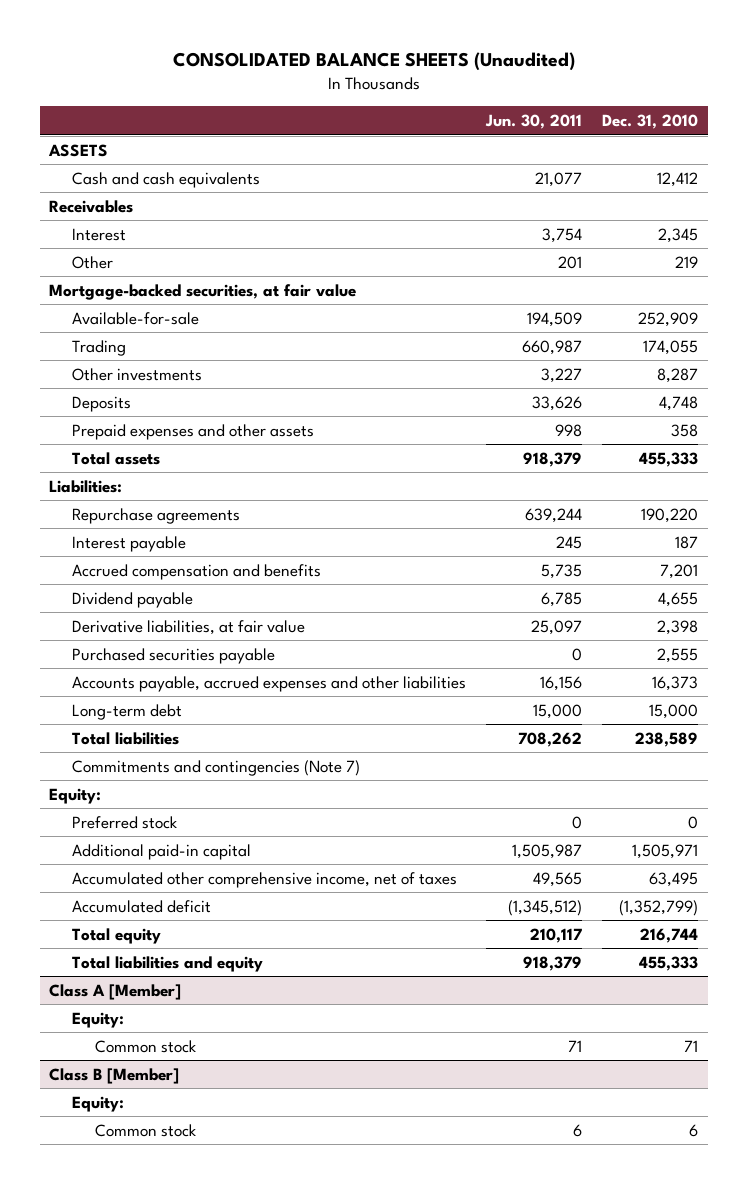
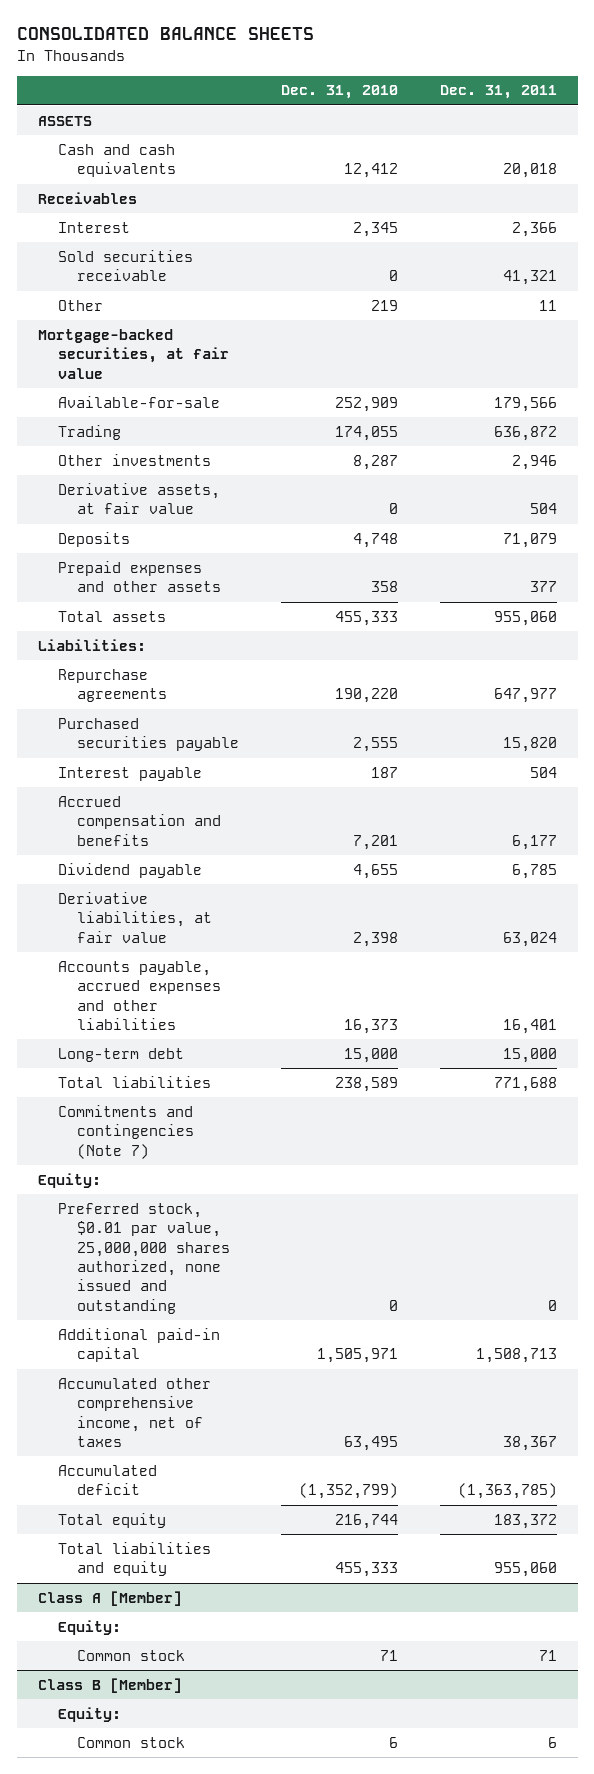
- CONSOLIDATED BALANCE SHEETS (Unaudited)
+ CONSOLIDATED BALANCE SHEETS
- | Jun. 30, 2011 | Dec. 31, 2010
+ | Dec. 31, 2010 | Dec. 31, 2011
+ Sold securities receivable | 0 | 41,321
+ Derivative assets, at fair value | 0 | 504
moved up: Purchased securities payable | 2,555 | 15,820
- Preferred stock | 0 | 0
+ Preferred stock, $0.01 par value, 25,000,000 shares authorized, none issued and outstanding | 0 | 0

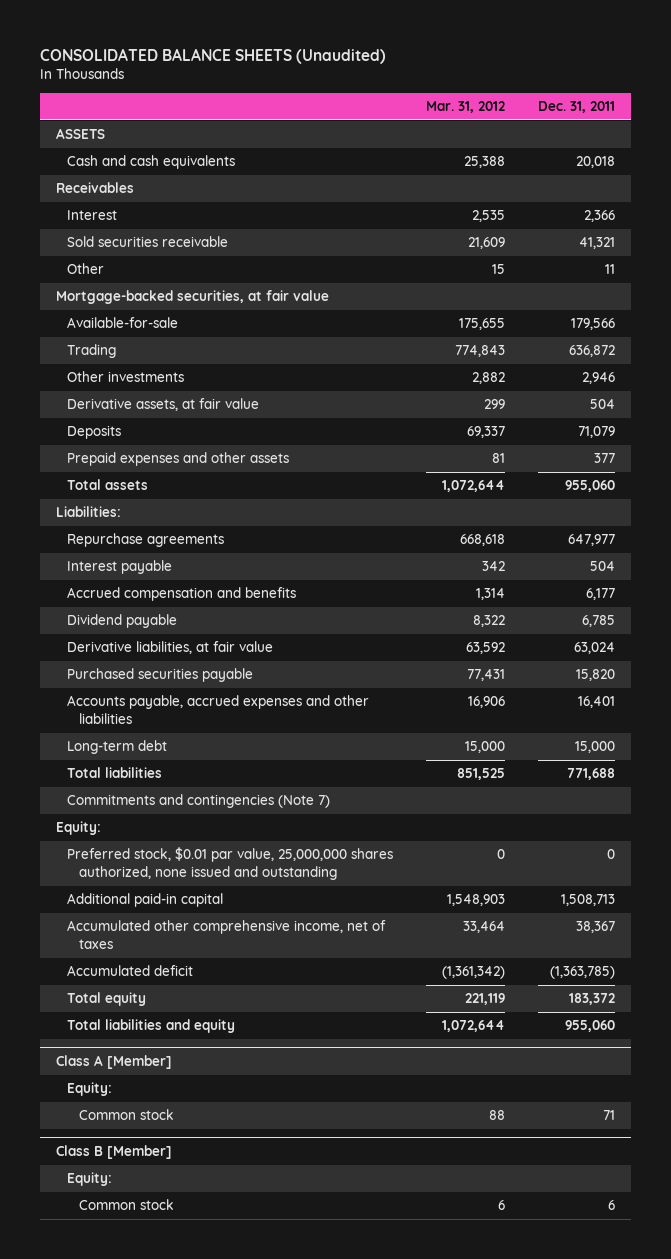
- CONSOLIDATED BALANCE SHEETS
+ CONSOLIDATED BALANCE SHEETS (Unaudited)
- | Dec. 31, 2010 | Dec. 31, 2011
+ | Mar. 31, 2012 | Dec. 31, 2011
moved down: Purchased securities payable | 77,431 | 15,820

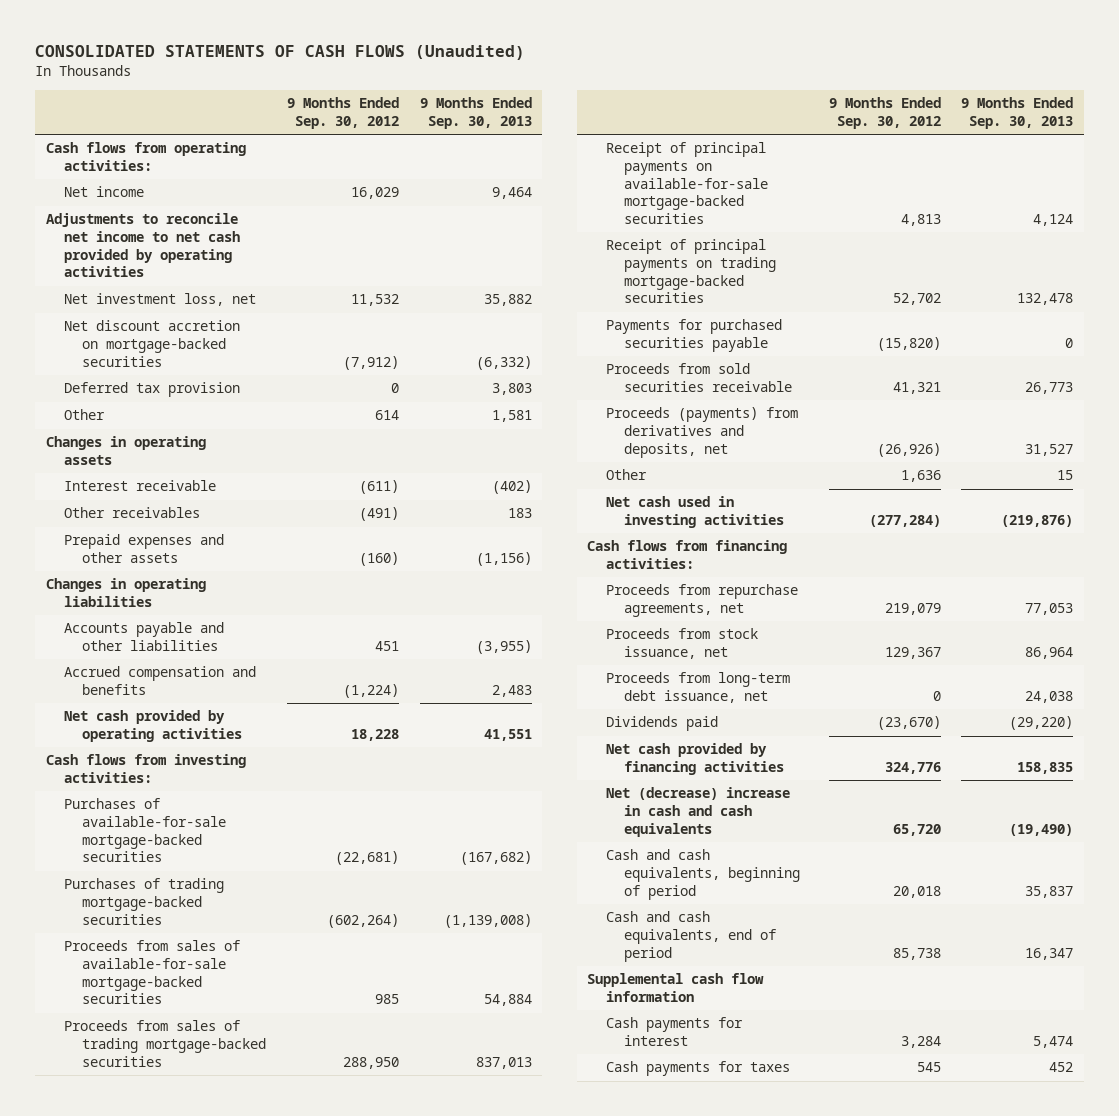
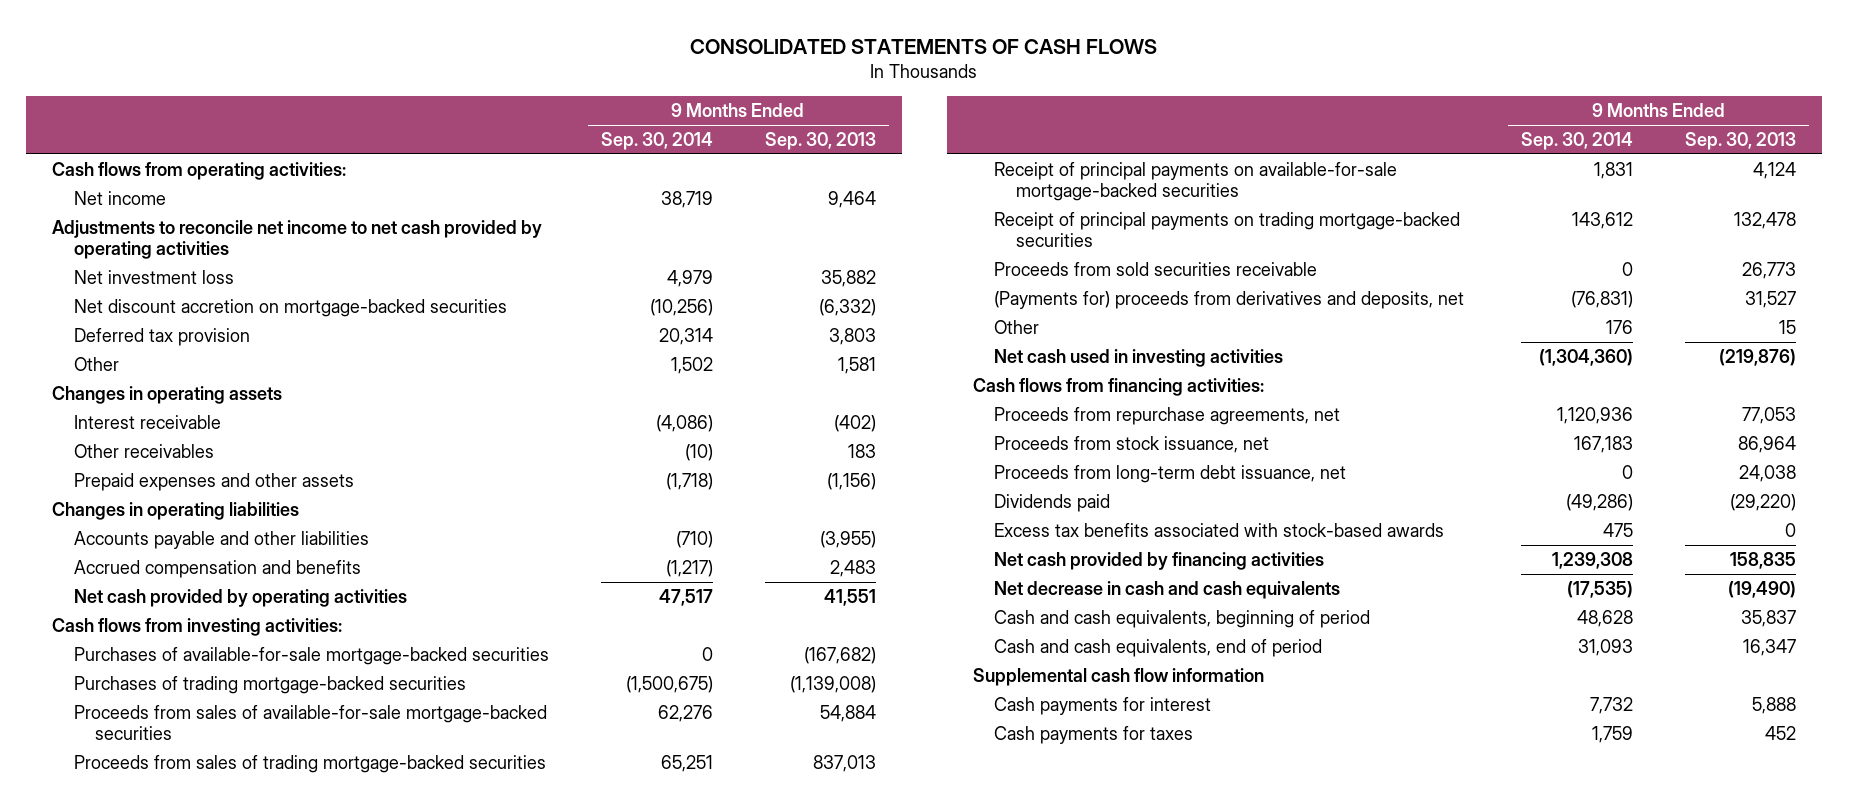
- CONSOLIDATED STATEMENTS OF CASH FLOWS (Unaudited)
+ CONSOLIDATED STATEMENTS OF CASH FLOWS
- | 9 Months Ended Sep. 30, 2012 | 9 Months Ended Sep. 30, 2013
+ | 9 Months Ended Sep. 30, 2014 | 9 Months Ended Sep. 30, 2013
- Net investment loss, net | 11,532 | 35,882
+ Net investment loss | 4,979 | 35,882
- Payments for purchased securities payable | (15,820) | 0
- Proceeds (payments) from derivatives and deposits, net | (26,926) | 31,527
+ (Payments for) proceeds from derivatives and deposits, net | (76,831) | 31,527
+ Excess tax benefits associated with stock-based awards | 475 | 0
- Net (decrease) increase in cash and cash equivalents | 65,720 | (19,490)
+ Net decrease in cash and cash equivalents | (17,535) | (19,490)
- Cash payments for interest | 3,284 | 5,474
+ Cash payments for interest | 7,732 | 5,888

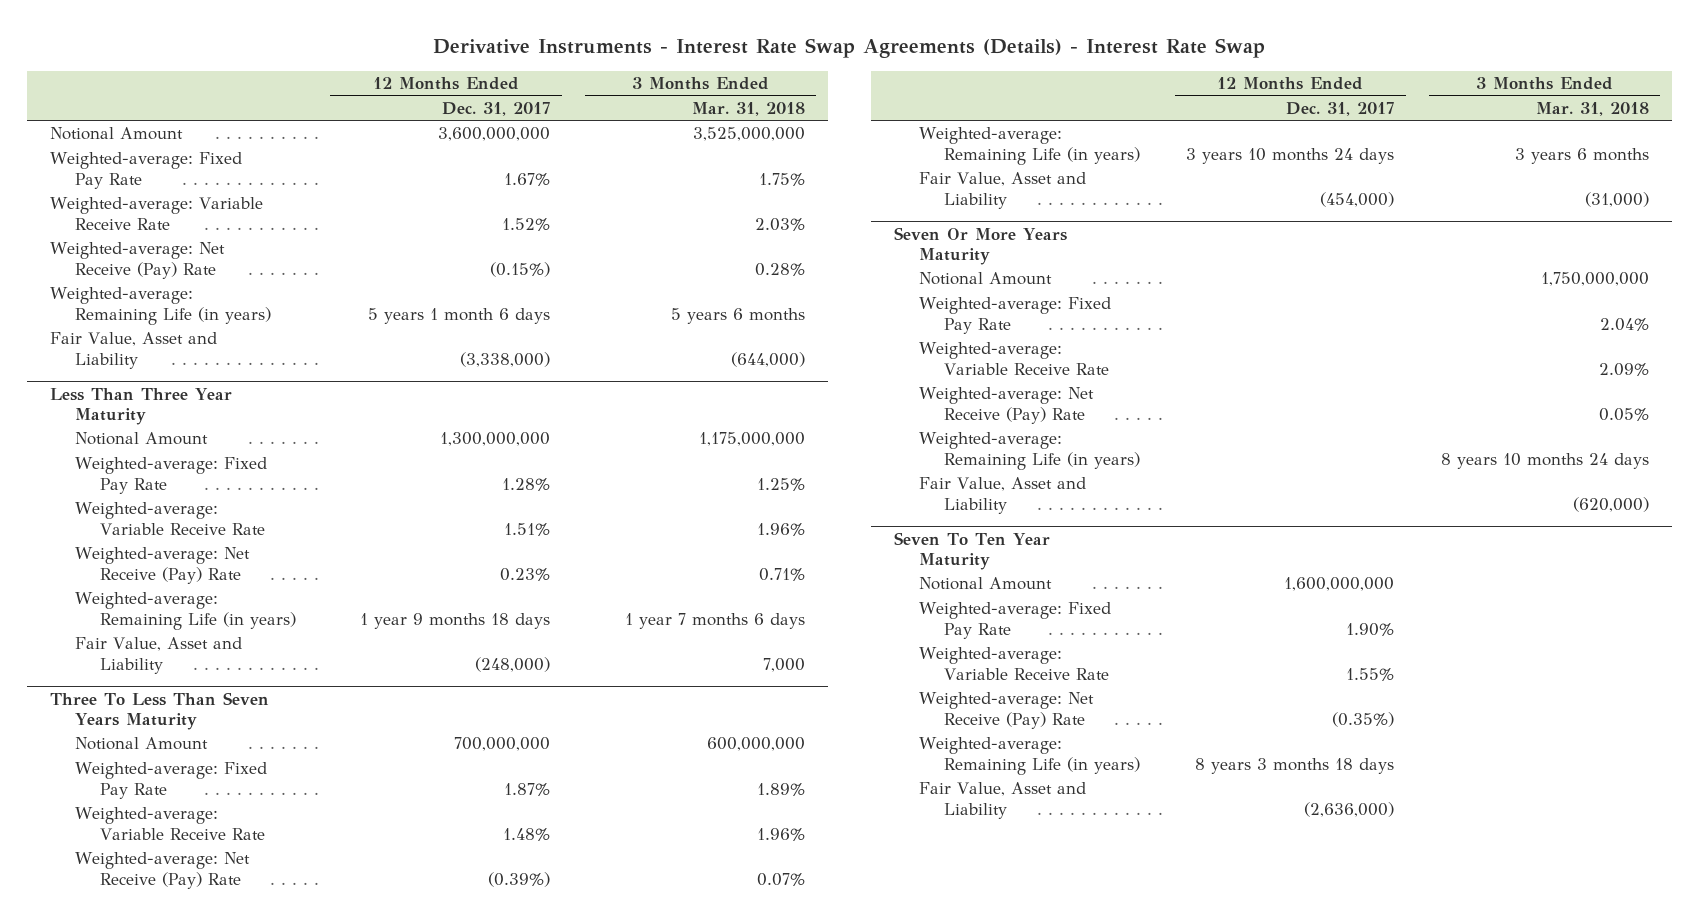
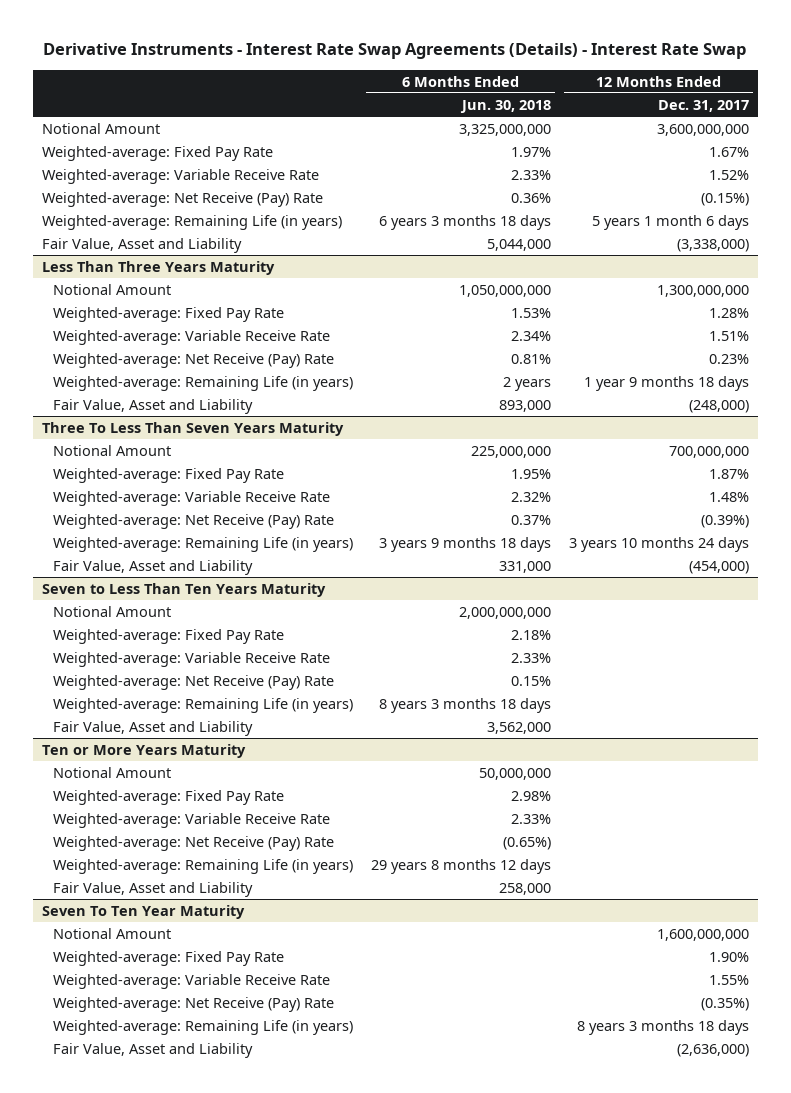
- | 12 Months Ended Dec. 31, 2017 | 3 Months Ended Mar. 31, 2018
+ | 6 Months Ended Jun. 30, 2018 | 12 Months Ended Dec. 31, 2017
- Less Than Three Year Maturity
+ Less Than Three Years Maturity
- Seven Or More Years Maturity
+ Seven to Less Than Ten Years Maturity
+ Ten or More Years Maturity
+ Notional Amount | 50,000,000 |
+ Weighted-average: Fixed Pay Rate | 2.98% |
+ Weighted-average: Variable Receive Rate | 2.33% |
+ Weighted-average: Net Receive (Pay) Rate | (0.65%) |
+ Weighted-average: Remaining Life (in years) | 29 years 8 months 12 days |
+ Fair Value, Asset and Liability | 258,000 |

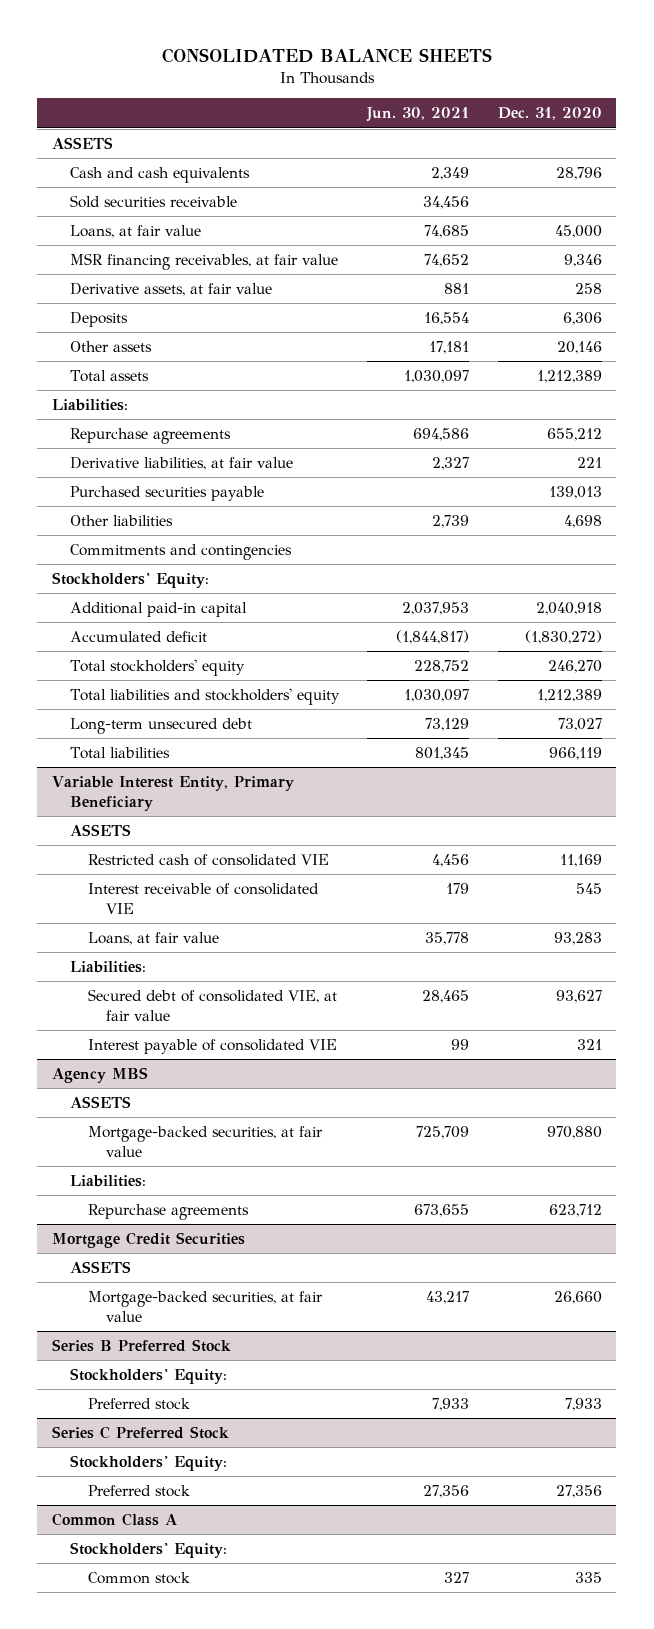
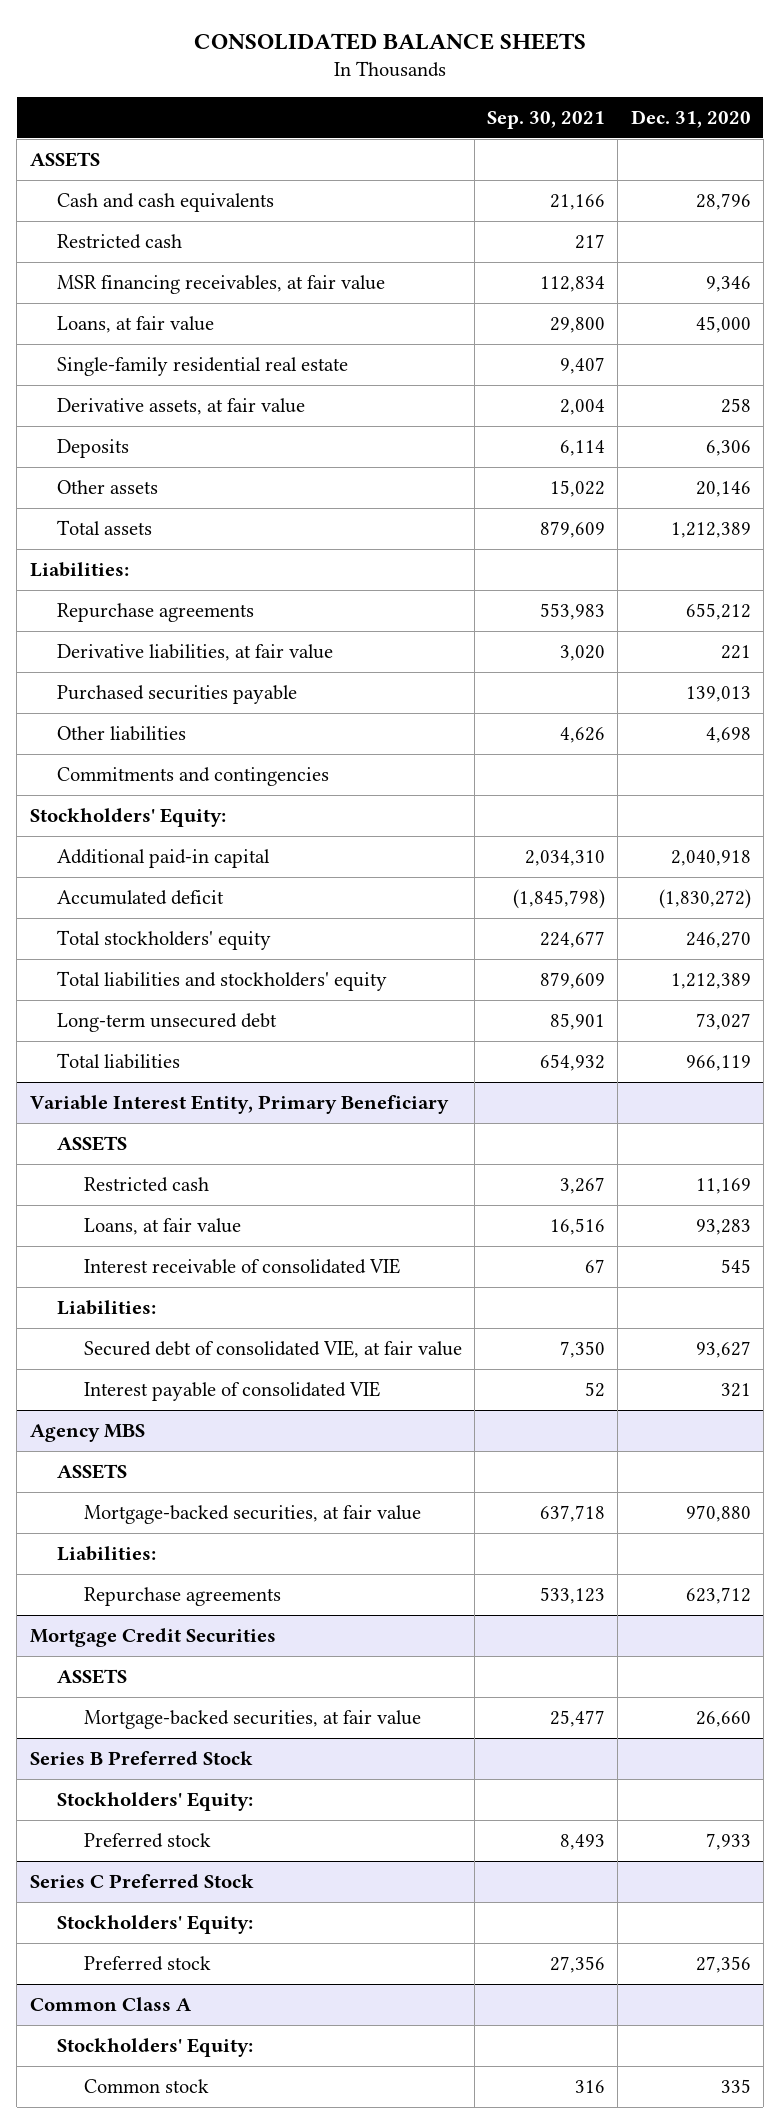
- | Jun. 30, 2021 | Dec. 31, 2020
+ | Sep. 30, 2021 | Dec. 31, 2020
- Sold securities receivable | 34,456 |
+ Restricted cash | 217 |
moved down: Loans, at fair value | 29,800 | 45,000
+ Single-family residential real estate | 9,407 |
@ Variable Interest Entity, Primary Beneficiary
- Restricted cash of consolidated VIE | 4,456 | 11,169
+ Restricted cash | 3,267 | 11,169
moved down: Interest receivable of consolidated VIE | 67 | 545

